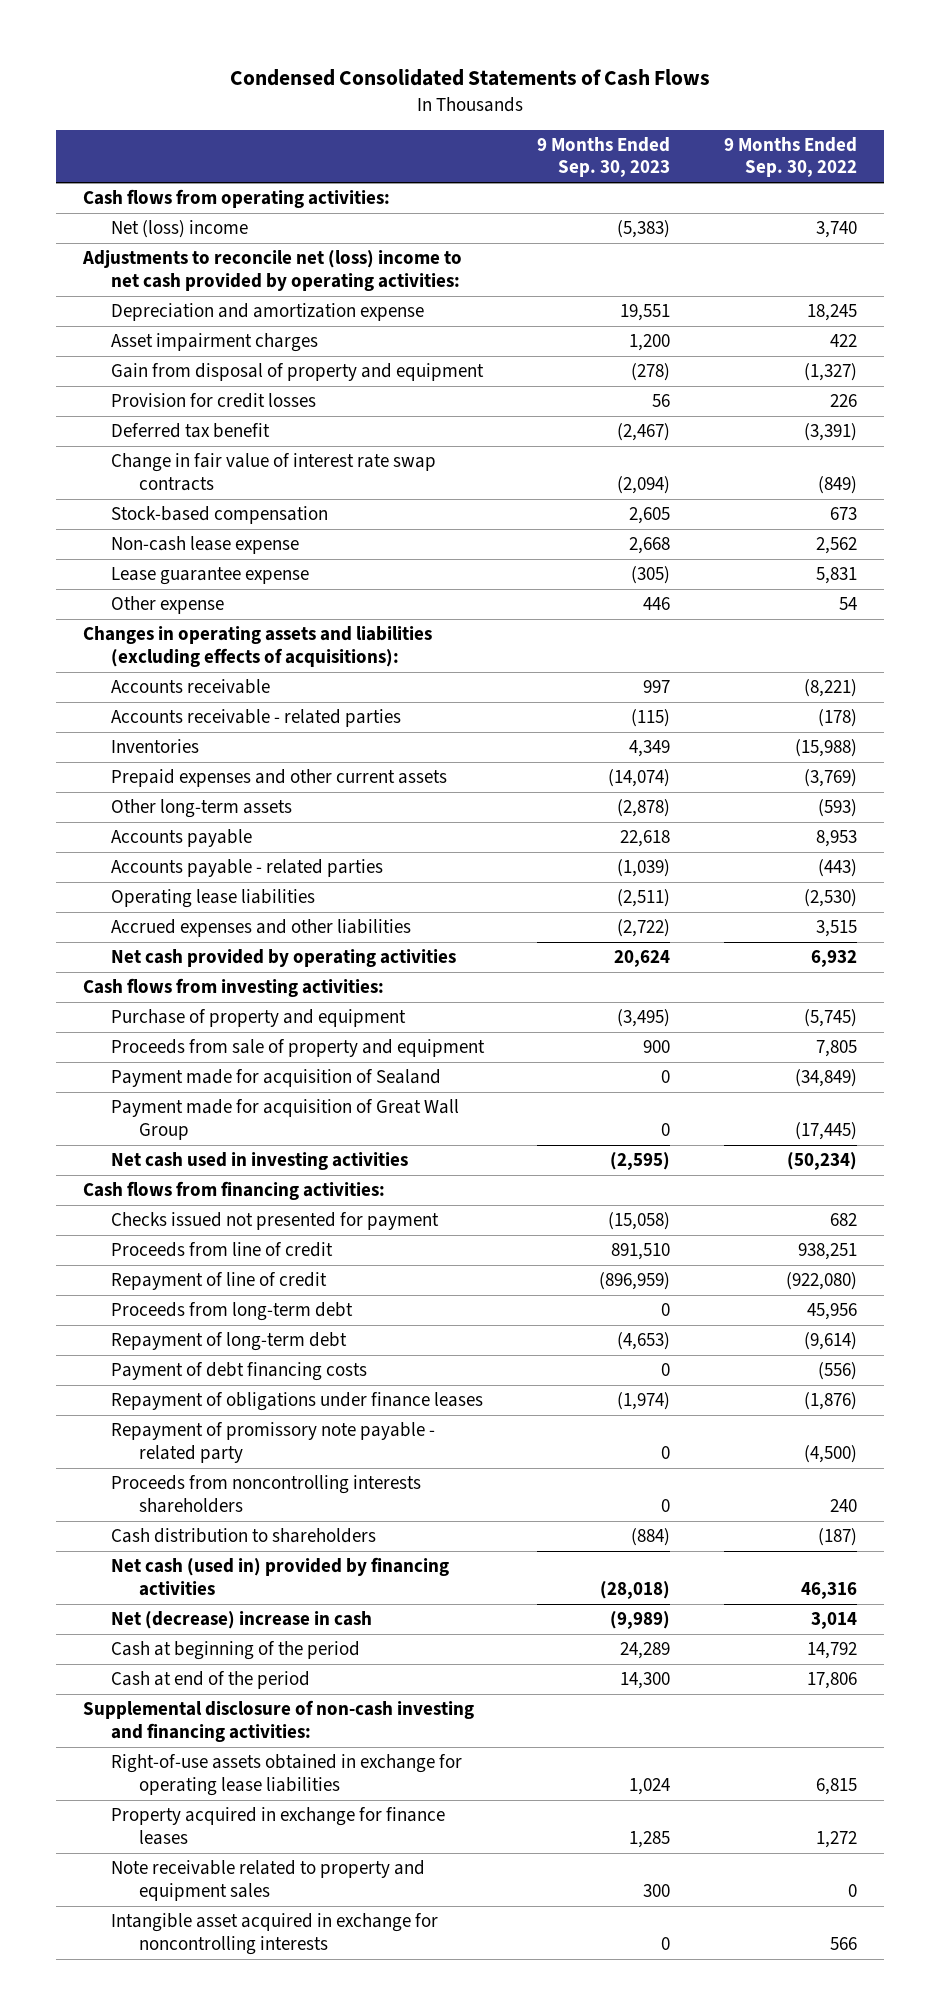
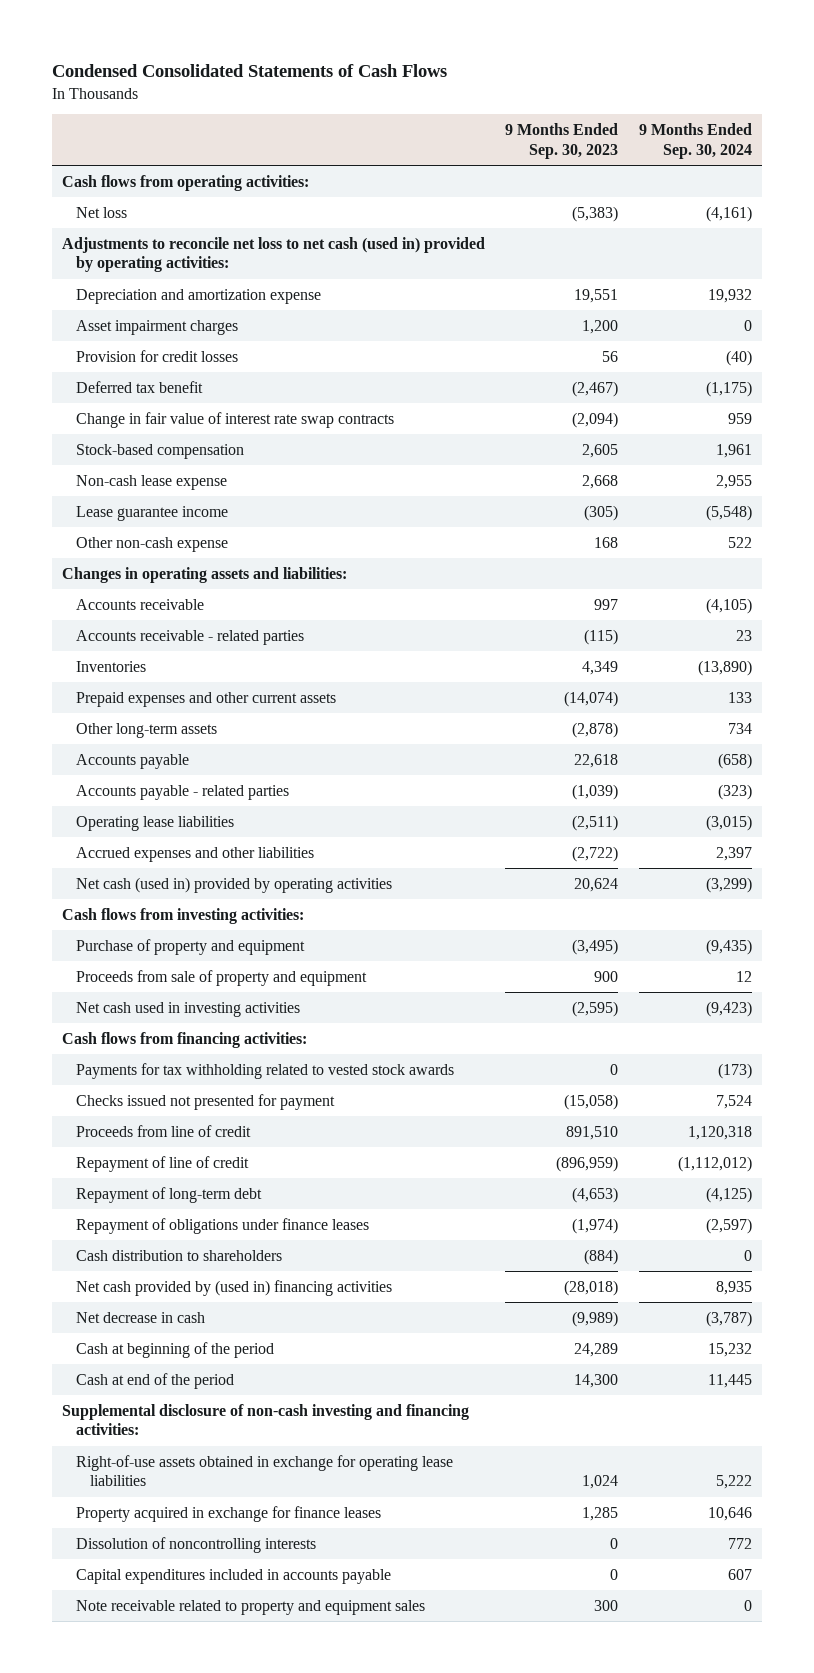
- | 9 Months Ended Sep. 30, 2023 | 9 Months Ended Sep. 30, 2022
+ | 9 Months Ended Sep. 30, 2023 | 9 Months Ended Sep. 30, 2024
- Net (loss) income | (5,383) | 3,740
- Adjustments to reconcile net (loss) income to net cash provided by operating activities:
+ Net loss | (5,383) | (4,161)
+ Adjustments to reconcile net loss to net cash (used in) provided by operating activities:
- Gain from disposal of property and equipment | (278) | (1,327)
- Lease guarantee expense | (305) | 5,831
- Other expense | 446 | 54
- Changes in operating assets and liabilities (excluding effects of acquisitions):
+ Lease guarantee income | (305) | (5,548)
+ Other non-cash expense | 168 | 522
+ Changes in operating assets and liabilities:
- Net cash provided by operating activities | 20,624 | 6,932
+ Net cash (used in) provided by operating activities | 20,624 | (3,299)
- Payment made for acquisition of Sealand | 0 | (34,849)
- Payment made for acquisition of Great Wall Group | 0 | (17,445)
+ Payments for tax withholding related to vested stock awards | 0 | (173)
- Proceeds from long-term debt | 0 | 45,956
- Payment of debt financing costs | 0 | (556)
- Repayment of promissory note payable - related party | 0 | (4,500)
- Proceeds from noncontrolling interests shareholders | 0 | 240
- Net cash (used in) provided by financing activities | (28,018) | 46,316
- Net (decrease) increase in cash | (9,989) | 3,014
+ Net cash provided by (used in) financing activities | (28,018) | 8,935
+ Net decrease in cash | (9,989) | (3,787)
+ Dissolution of noncontrolling interests | 0 | 772
+ Capital expenditures included in accounts payable | 0 | 607
- Intangible asset acquired in exchange for noncontrolling interests | 0 | 566

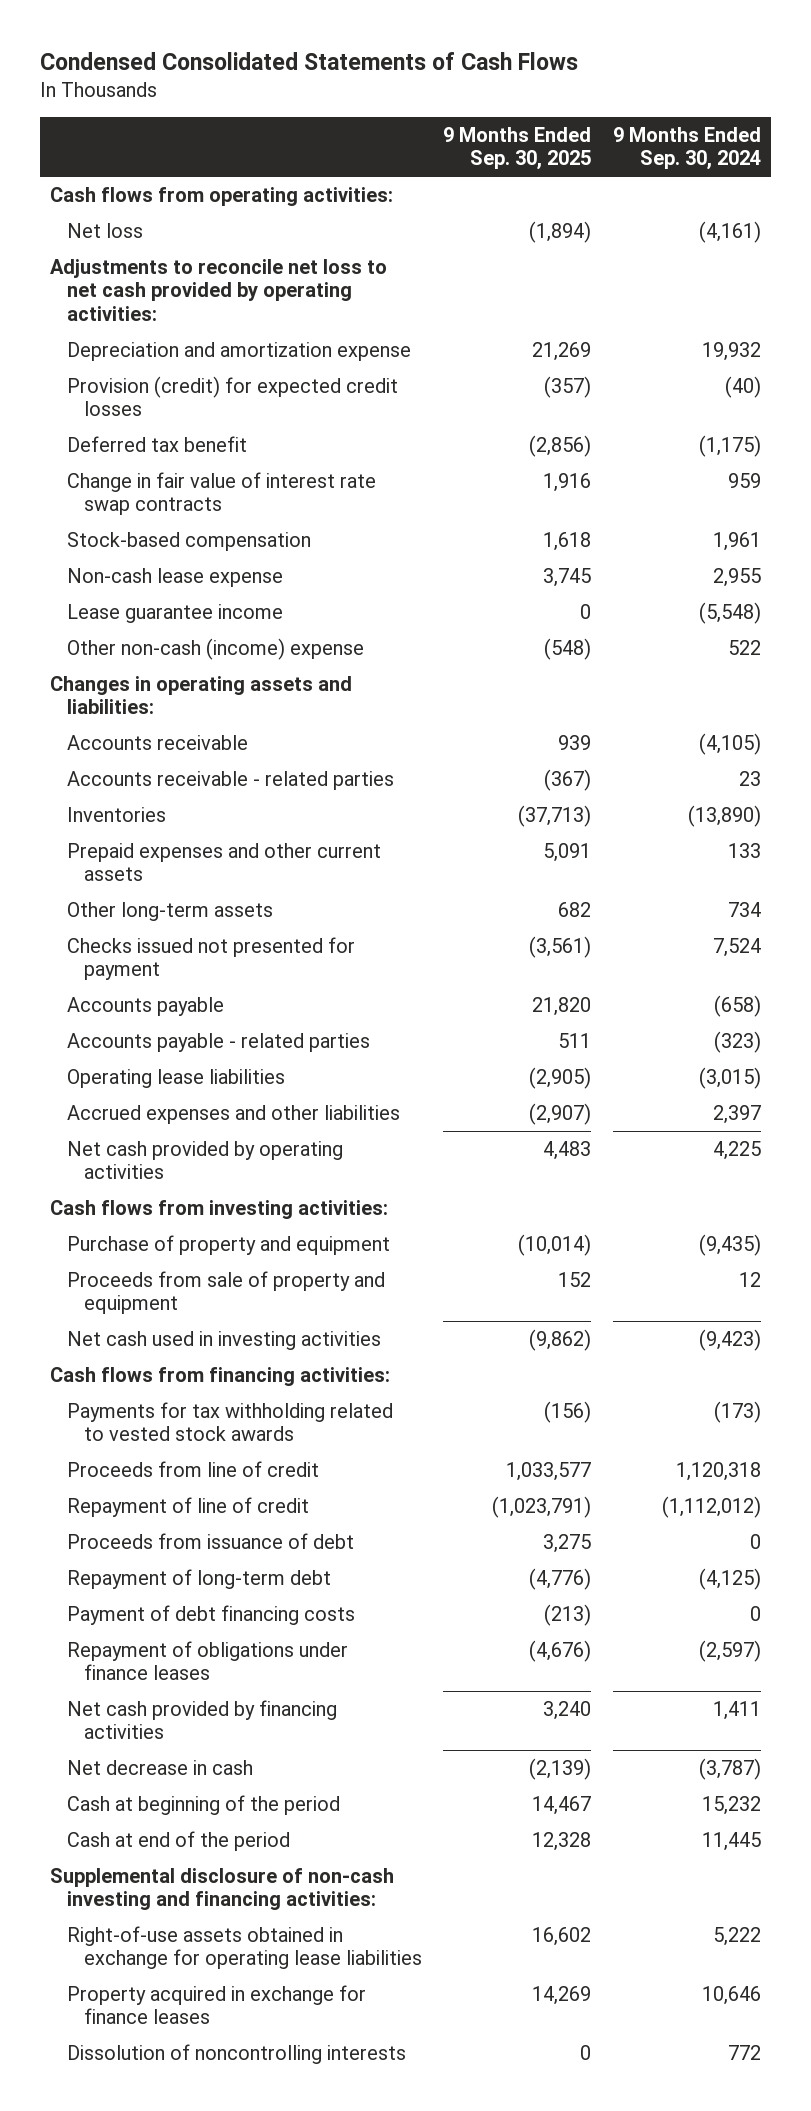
- | 9 Months Ended Sep. 30, 2023 | 9 Months Ended Sep. 30, 2024
+ | 9 Months Ended Sep. 30, 2025 | 9 Months Ended Sep. 30, 2024
- Adjustments to reconcile net loss to net cash (used in) provided by operating activities:
+ Adjustments to reconcile net loss to net cash provided by operating activities:
- Asset impairment charges | 1,200 | 0
- Provision for credit losses | 56 | (40)
+ Provision (credit) for expected credit losses | (357) | (40)
- Other non-cash expense | 168 | 522
+ Other non-cash (income) expense | (548) | 522
moved up: Checks issued not presented for payment | (3,561) | 7,524
- Net cash (used in) provided by operating activities | 20,624 | (3,299)
+ Net cash provided by operating activities | 4,483 | 4,225
+ Proceeds from issuance of debt | 3,275 | 0
+ Payment of debt financing costs | (213) | 0
- Cash distribution to shareholders | (884) | 0
- Net cash provided by (used in) financing activities | (28,018) | 8,935
+ Net cash provided by financing activities | 3,240 | 1,411
- Capital expenditures included in accounts payable | 0 | 607
- Note receivable related to property and equipment sales | 300 | 0

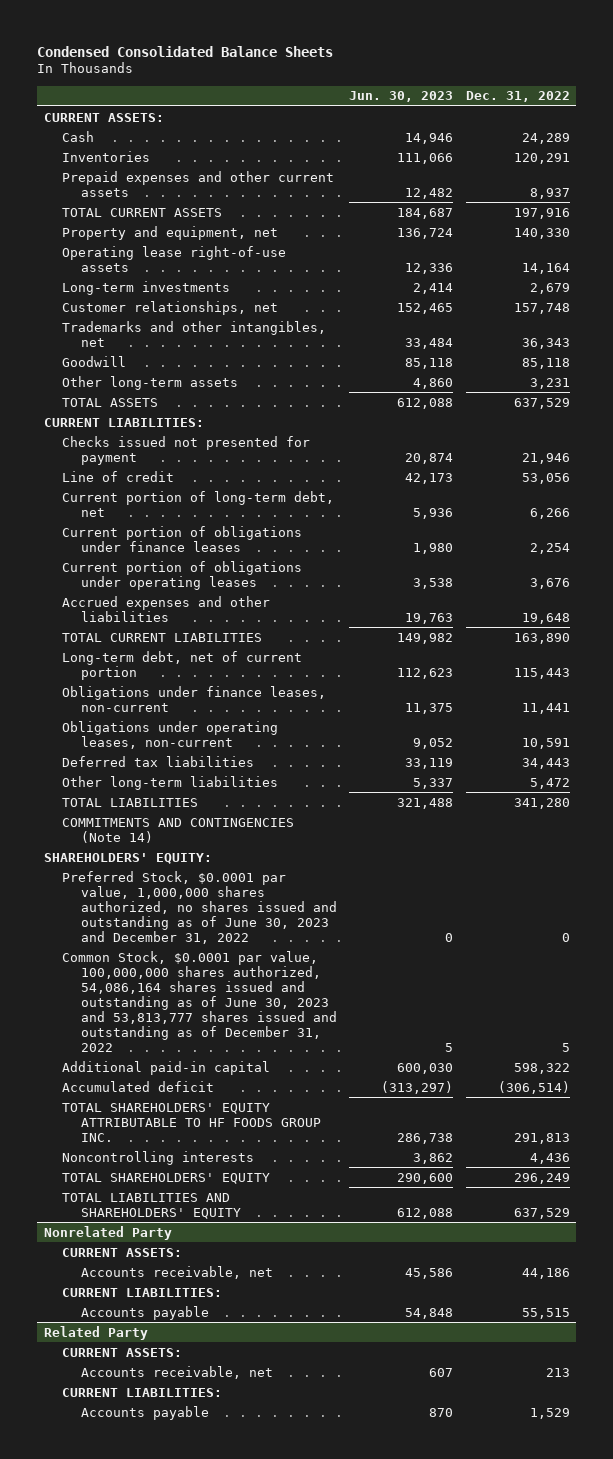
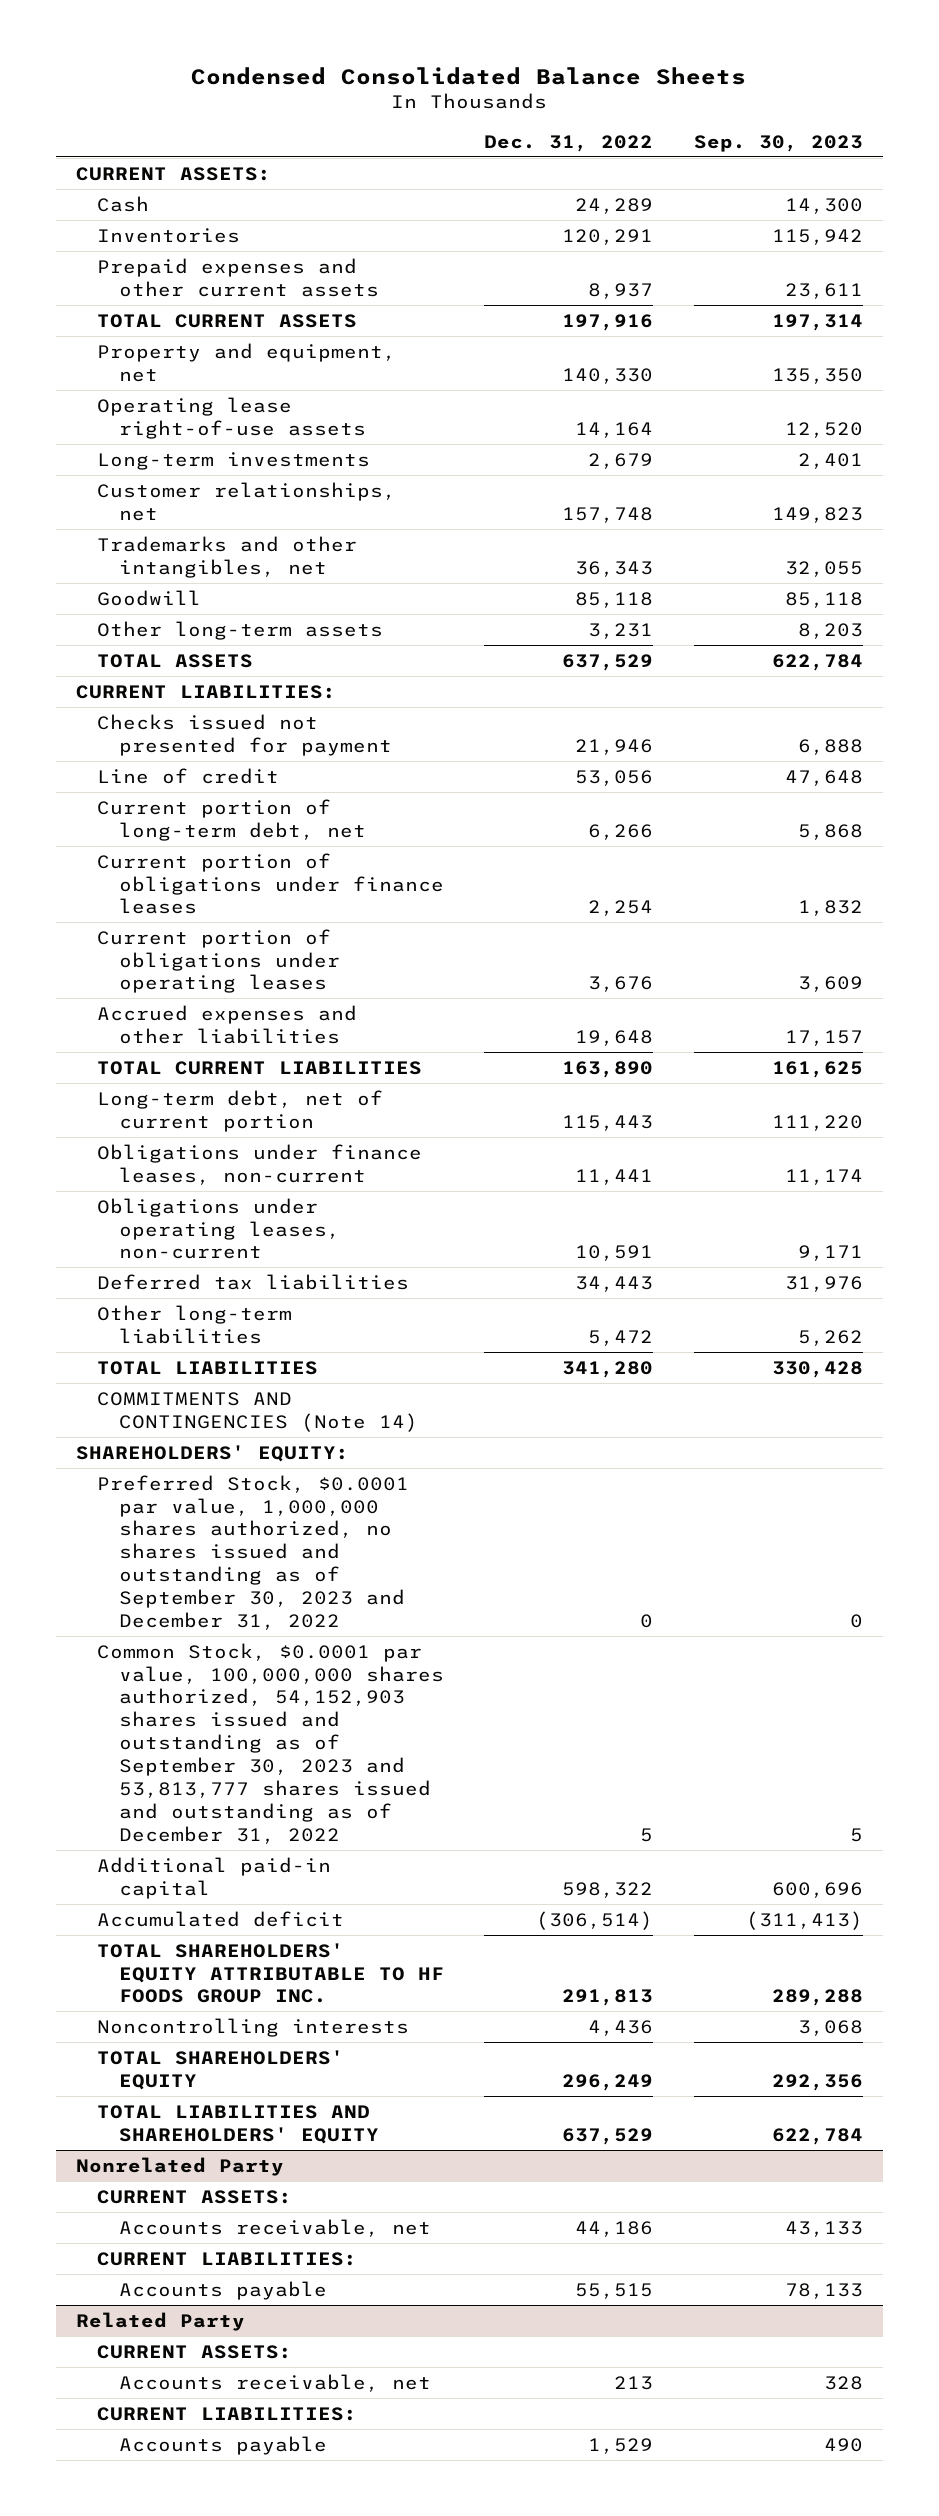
- | Jun. 30, 2023 | Dec. 31, 2022
+ | Dec. 31, 2022 | Sep. 30, 2023
- Preferred Stock, $0.0001 par value, 1,000,000 shares authorized, no shares issued and outstanding as of June 30, 2023 and December 31, 2022 | 0 | 0
- Common Stock, $0.0001 par value, 100,000,000 shares authorized, 54,086,164 shares issued and outstanding as of June 30, 2023 and 53,813,777 shares issued and outstanding as of December 31, 2022 | 5 | 5
+ Preferred Stock, $0.0001 par value, 1,000,000 shares authorized, no shares issued and outstanding as of September 30, 2023 and December 31, 2022 | 0 | 0
+ Common Stock, $0.0001 par value, 100,000,000 shares authorized, 54,152,903 shares issued and outstanding as of September 30, 2023 and 53,813,777 shares issued and outstanding as of December 31, 2022 | 5 | 5

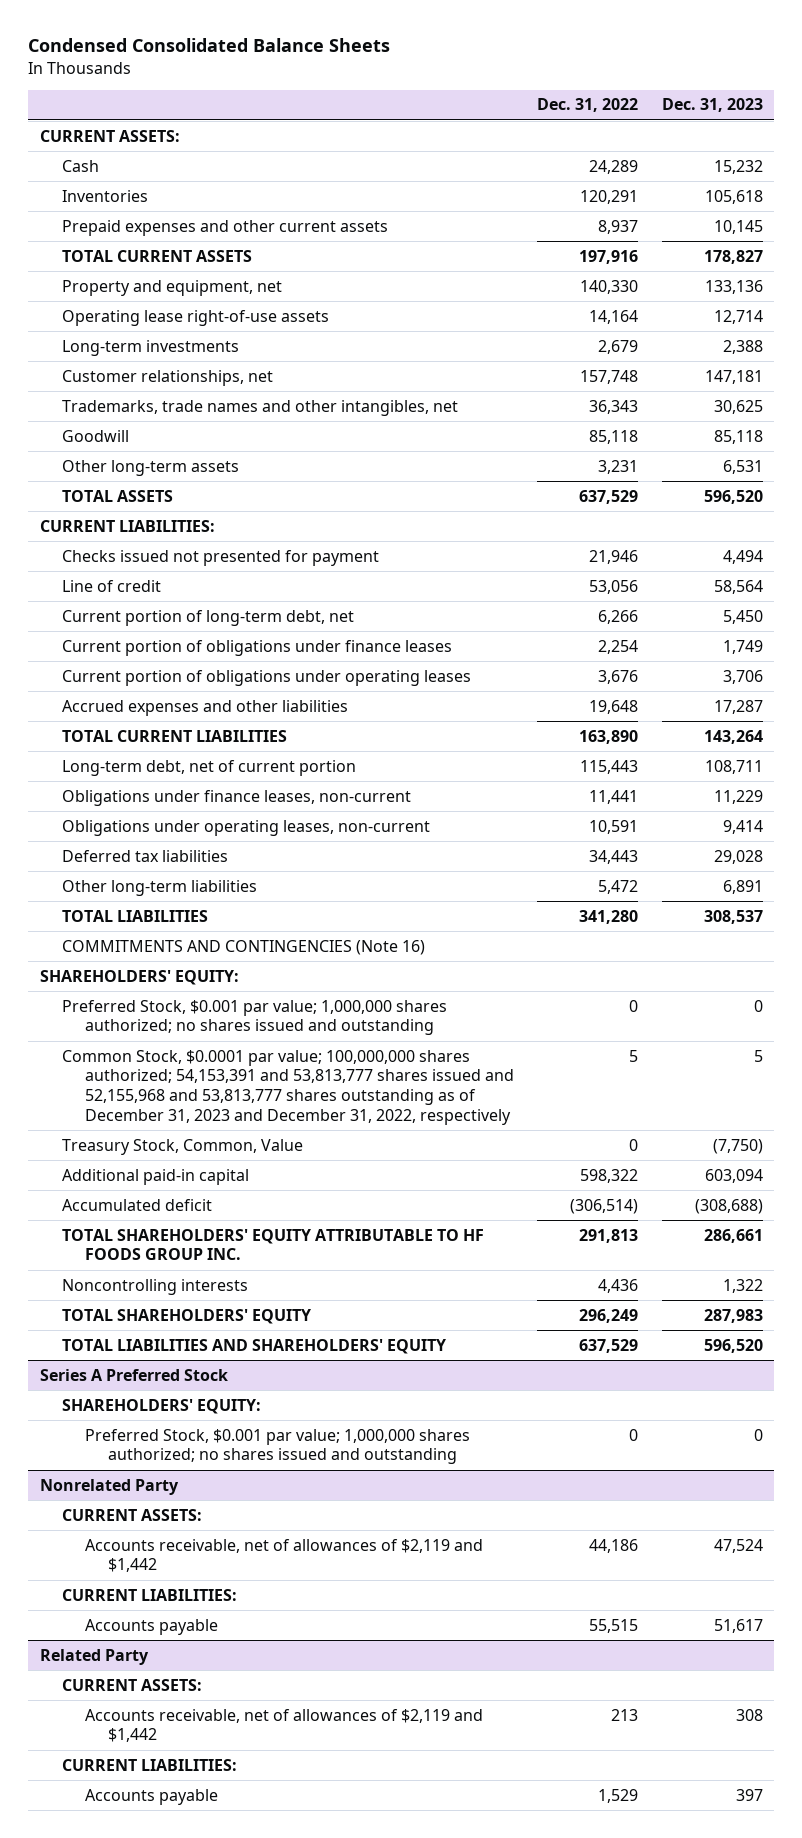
- | Dec. 31, 2022 | Sep. 30, 2023
+ | Dec. 31, 2022 | Dec. 31, 2023
- Trademarks and other intangibles, net | 36,343 | 32,055
+ Trademarks, trade names and other intangibles, net | 36,343 | 30,625
- COMMITMENTS AND CONTINGENCIES (Note 14)
+ COMMITMENTS AND CONTINGENCIES (Note 16)
- Preferred Stock, $0.0001 par value, 1,000,000 shares authorized, no shares issued and outstanding as of September 30, 2023 and December 31, 2022 | 0 | 0
- Common Stock, $0.0001 par value, 100,000,000 shares authorized, 54,152,903 shares issued and outstanding as of September 30, 2023 and 53,813,777 shares issued and outstanding as of December 31, 2022 | 5 | 5
+ Preferred Stock, $0.001 par value; 1,000,000 shares authorized; no shares issued and outstanding | 0 | 0
+ Common Stock, $0.0001 par value; 100,000,000 shares authorized; 54,153,391 and 53,813,777 shares issued and 52,155,968 and 53,813,777 shares outstanding as of December 31, 2023 and December 31, 2022, respectively | 5 | 5
+ Treasury Stock, Common, Value | 0 | (7,750)
+ Series A Preferred Stock
+ SHAREHOLDERS' EQUITY:
+ Preferred Stock, $0.001 par value; 1,000,000 shares authorized; no shares issued and outstanding | 0 | 0
@ Nonrelated Party
- Accounts receivable, net | 44,186 | 43,133
+ Accounts receivable, net of allowances of $2,119 and $1,442 | 44,186 | 47,524
@ Related Party
- Accounts receivable, net | 213 | 328
+ Accounts receivable, net of allowances of $2,119 and $1,442 | 213 | 308

